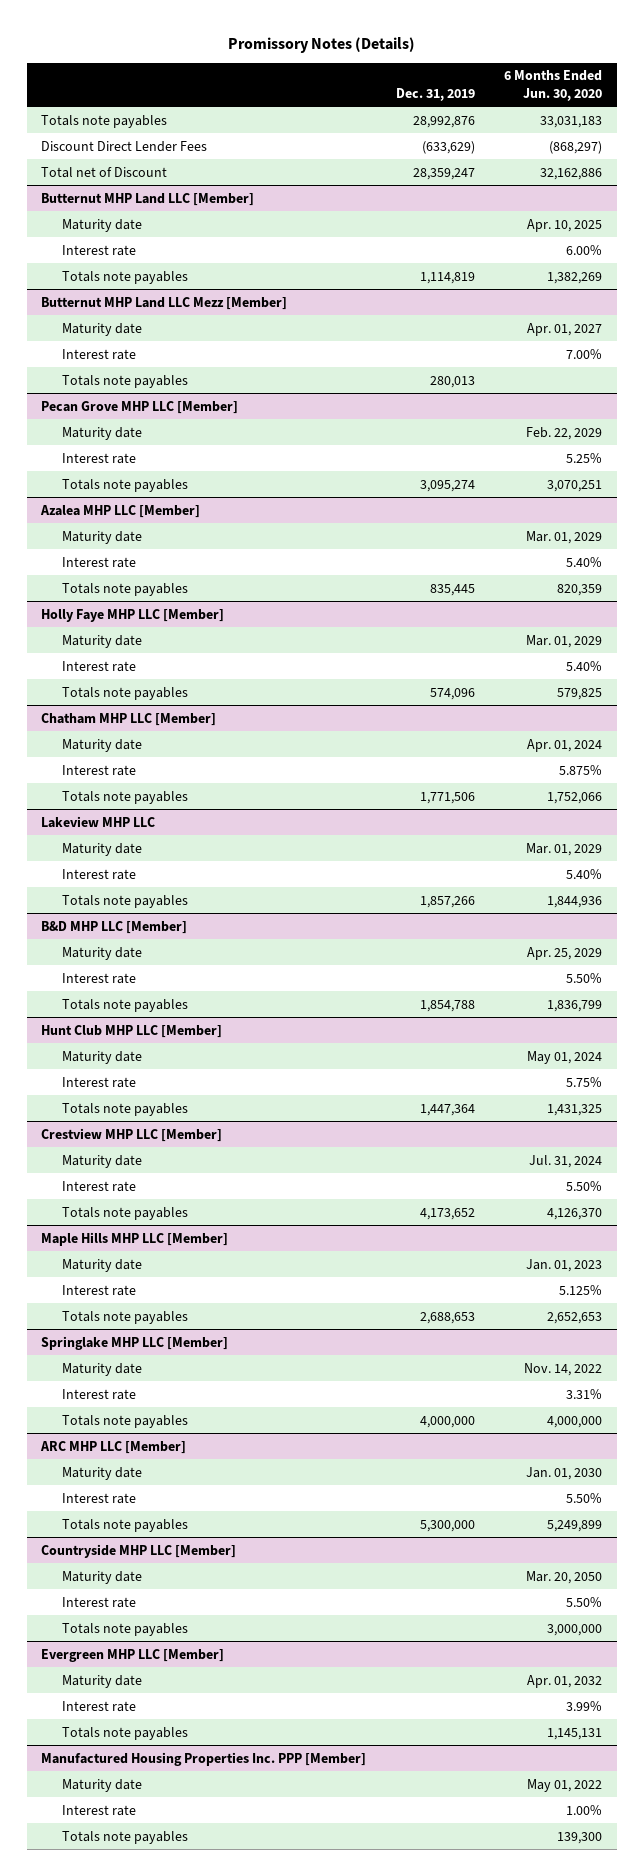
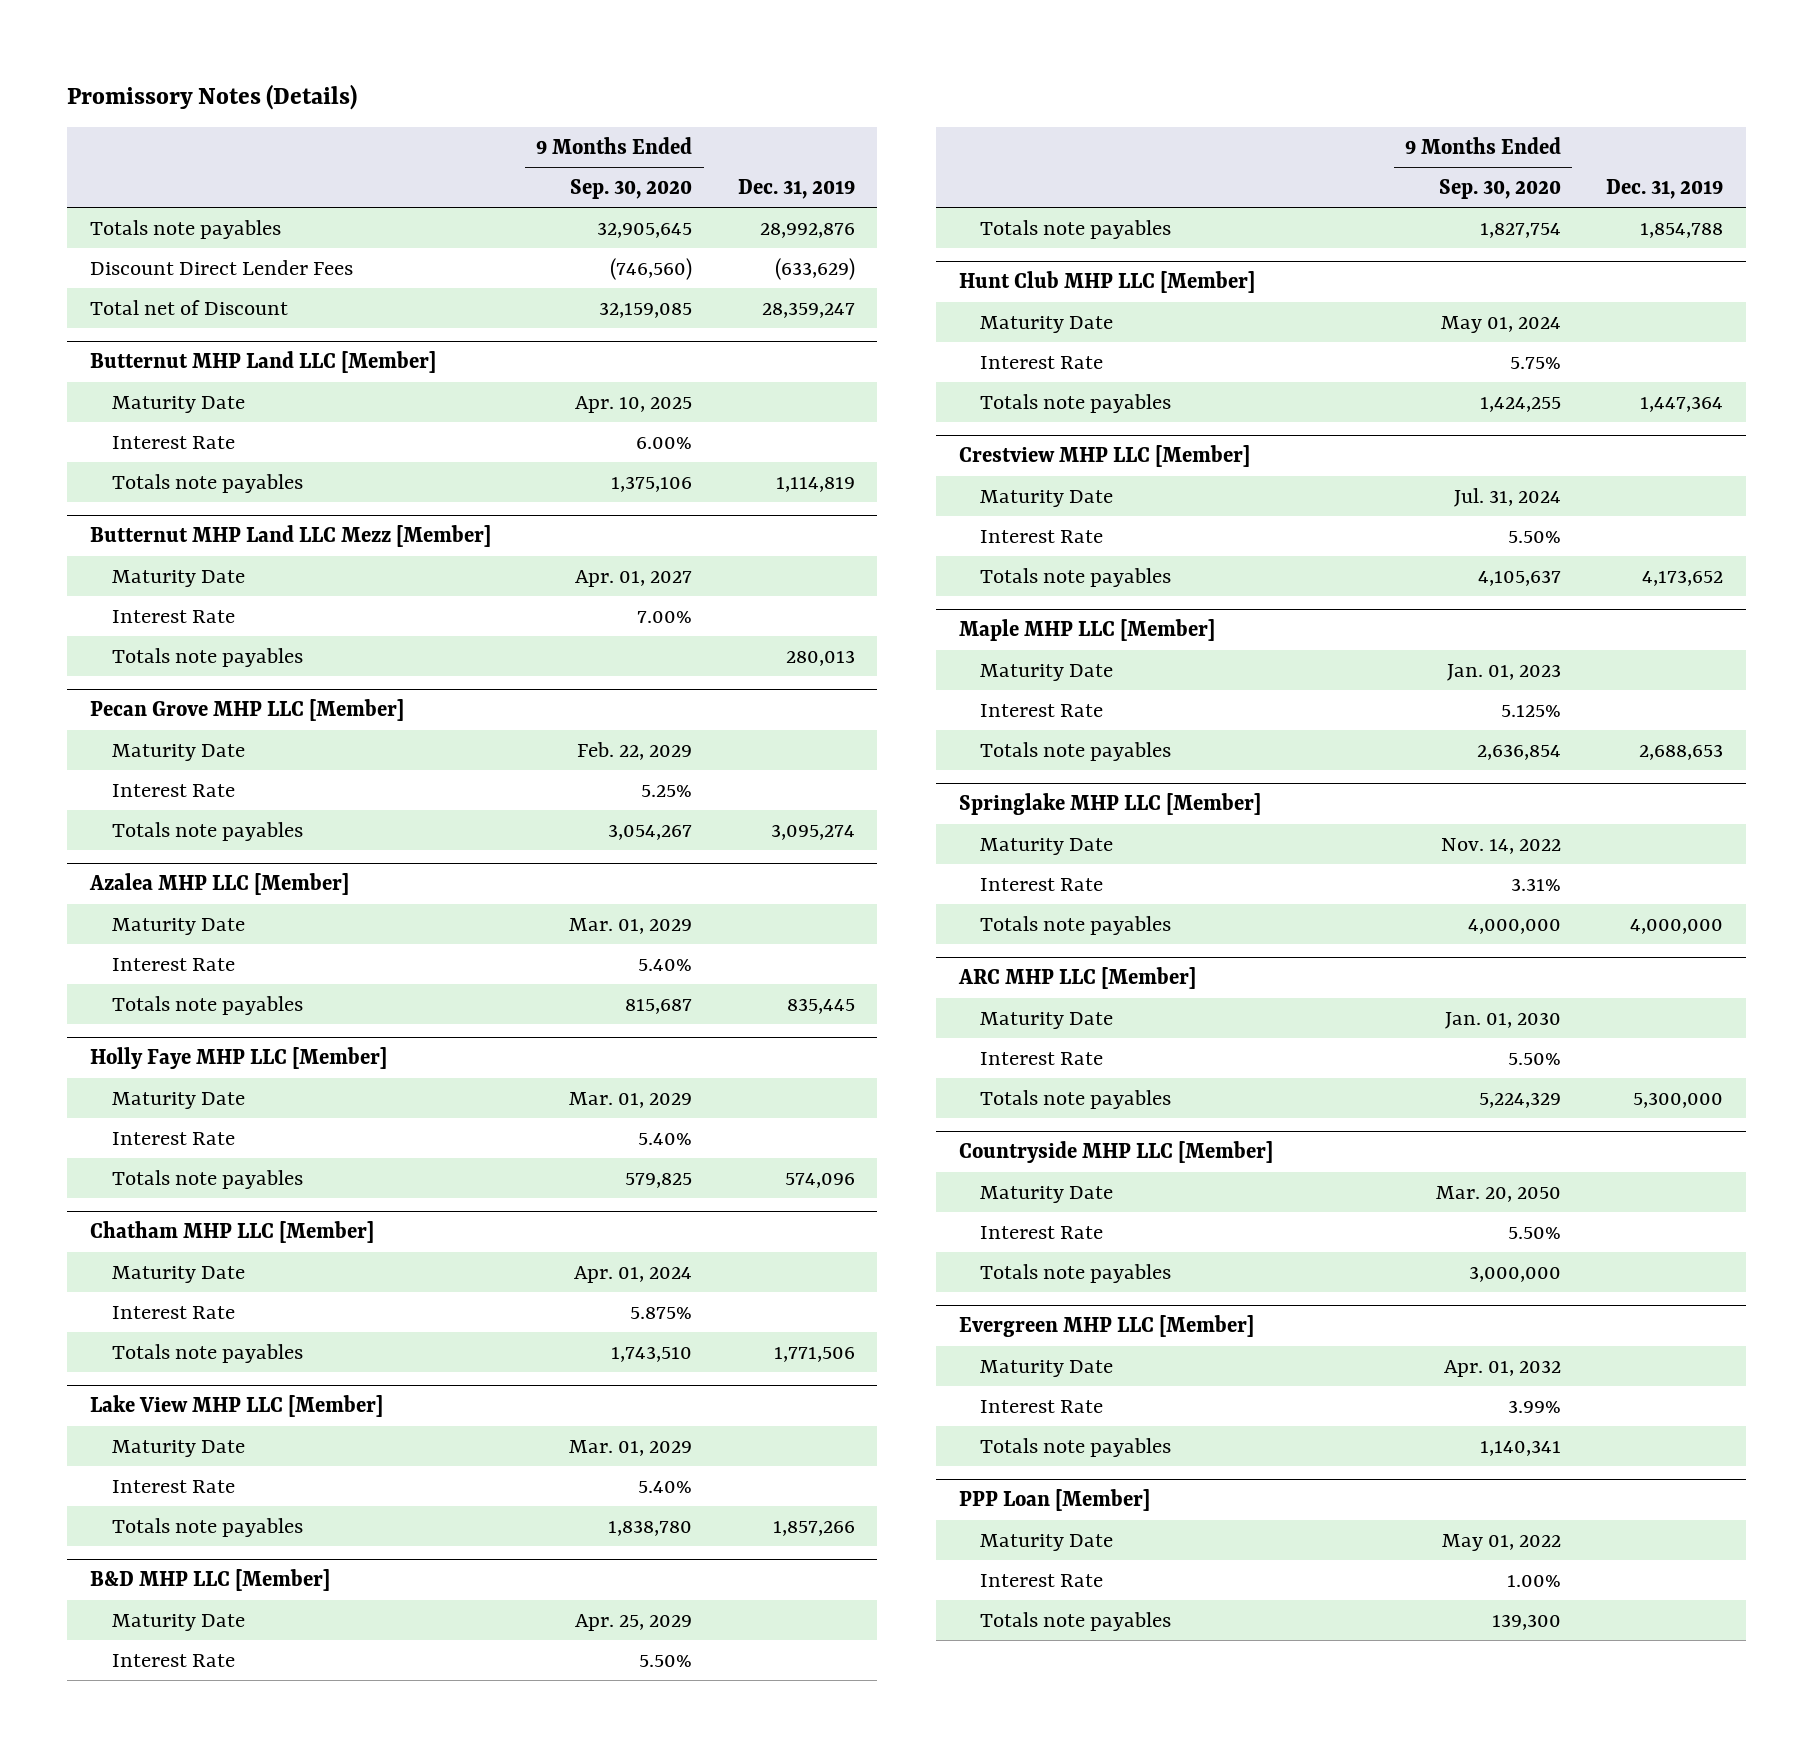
- | Dec. 31, 2019 | 6 Months Ended Jun. 30, 2020
+ | 9 Months Ended Sep. 30, 2020 | Dec. 31, 2019
@ Butternut MHP Land LLC [Member]
- Maturity date | | Apr. 10, 2025
- Interest rate | | 6.00%
+ Maturity Date | Apr. 10, 2025 |
+ Interest Rate | 6.00% |
@ Butternut MHP Land LLC Mezz [Member]
- Maturity date | | Apr. 01, 2027
- Interest rate | | 7.00%
+ Maturity Date | Apr. 01, 2027 |
+ Interest Rate | 7.00% |
@ Pecan Grove MHP LLC [Member]
- Maturity date | | Feb. 22, 2029
- Interest rate | | 5.25%
+ Maturity Date | Feb. 22, 2029 |
+ Interest Rate | 5.25% |
@ Azalea MHP LLC [Member]
- Maturity date | | Mar. 01, 2029
- Interest rate | | 5.40%
+ Maturity Date | Mar. 01, 2029 |
+ Interest Rate | 5.40% |
@ Holly Faye MHP LLC [Member]
- Maturity date | | Mar. 01, 2029
- Interest rate | | 5.40%
+ Maturity Date | Mar. 01, 2029 |
+ Interest Rate | 5.40% |
@ Chatham MHP LLC [Member]
- Maturity date | | Apr. 01, 2024
- Interest rate | | 5.875%
+ Maturity Date | Apr. 01, 2024 |
+ Interest Rate | 5.875% |
- Lakeview MHP LLC
- Maturity date | | Mar. 01, 2029
- Interest rate | | 5.40%
+ Lake View MHP LLC [Member]
+ Maturity Date | Mar. 01, 2029 |
+ Interest Rate | 5.40% |
@ B&D MHP LLC [Member]
- Maturity date | | Apr. 25, 2029
- Interest rate | | 5.50%
+ Maturity Date | Apr. 25, 2029 |
+ Interest Rate | 5.50% |
@ Hunt Club MHP LLC [Member]
- Maturity date | | May 01, 2024
- Interest rate | | 5.75%
+ Maturity Date | May 01, 2024 |
+ Interest Rate | 5.75% |
@ Crestview MHP LLC [Member]
- Maturity date | | Jul. 31, 2024
- Interest rate | | 5.50%
+ Maturity Date | Jul. 31, 2024 |
+ Interest Rate | 5.50% |
- Maple Hills MHP LLC [Member]
- Maturity date | | Jan. 01, 2023
- Interest rate | | 5.125%
+ Maple MHP LLC [Member]
+ Maturity Date | Jan. 01, 2023 |
+ Interest Rate | 5.125% |
@ Springlake MHP LLC [Member]
- Maturity date | | Nov. 14, 2022
- Interest rate | | 3.31%
+ Maturity Date | Nov. 14, 2022 |
+ Interest Rate | 3.31% |
@ ARC MHP LLC [Member]
- Maturity date | | Jan. 01, 2030
- Interest rate | | 5.50%
+ Maturity Date | Jan. 01, 2030 |
+ Interest Rate | 5.50% |
@ Countryside MHP LLC [Member]
- Maturity date | | Mar. 20, 2050
- Interest rate | | 5.50%
+ Maturity Date | Mar. 20, 2050 |
+ Interest Rate | 5.50% |
@ Evergreen MHP LLC [Member]
- Maturity date | | Apr. 01, 2032
- Interest rate | | 3.99%
+ Maturity Date | Apr. 01, 2032 |
+ Interest Rate | 3.99% |
- Manufactured Housing Properties Inc. PPP [Member]
- Maturity date | | May 01, 2022
- Interest rate | | 1.00%
+ PPP Loan [Member]
+ Maturity Date | May 01, 2022 |
+ Interest Rate | 1.00% |

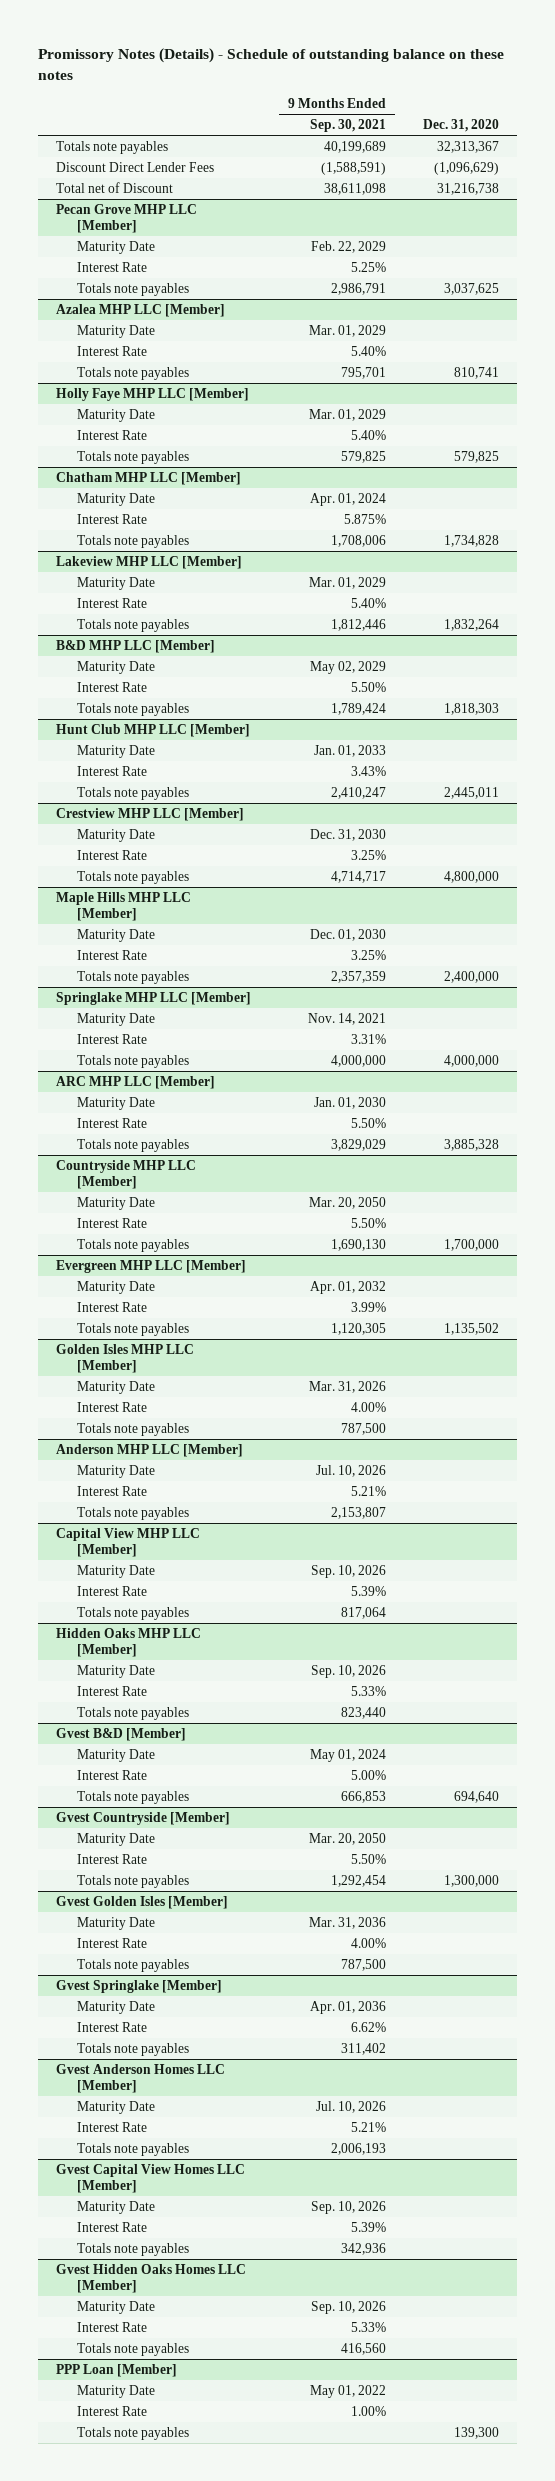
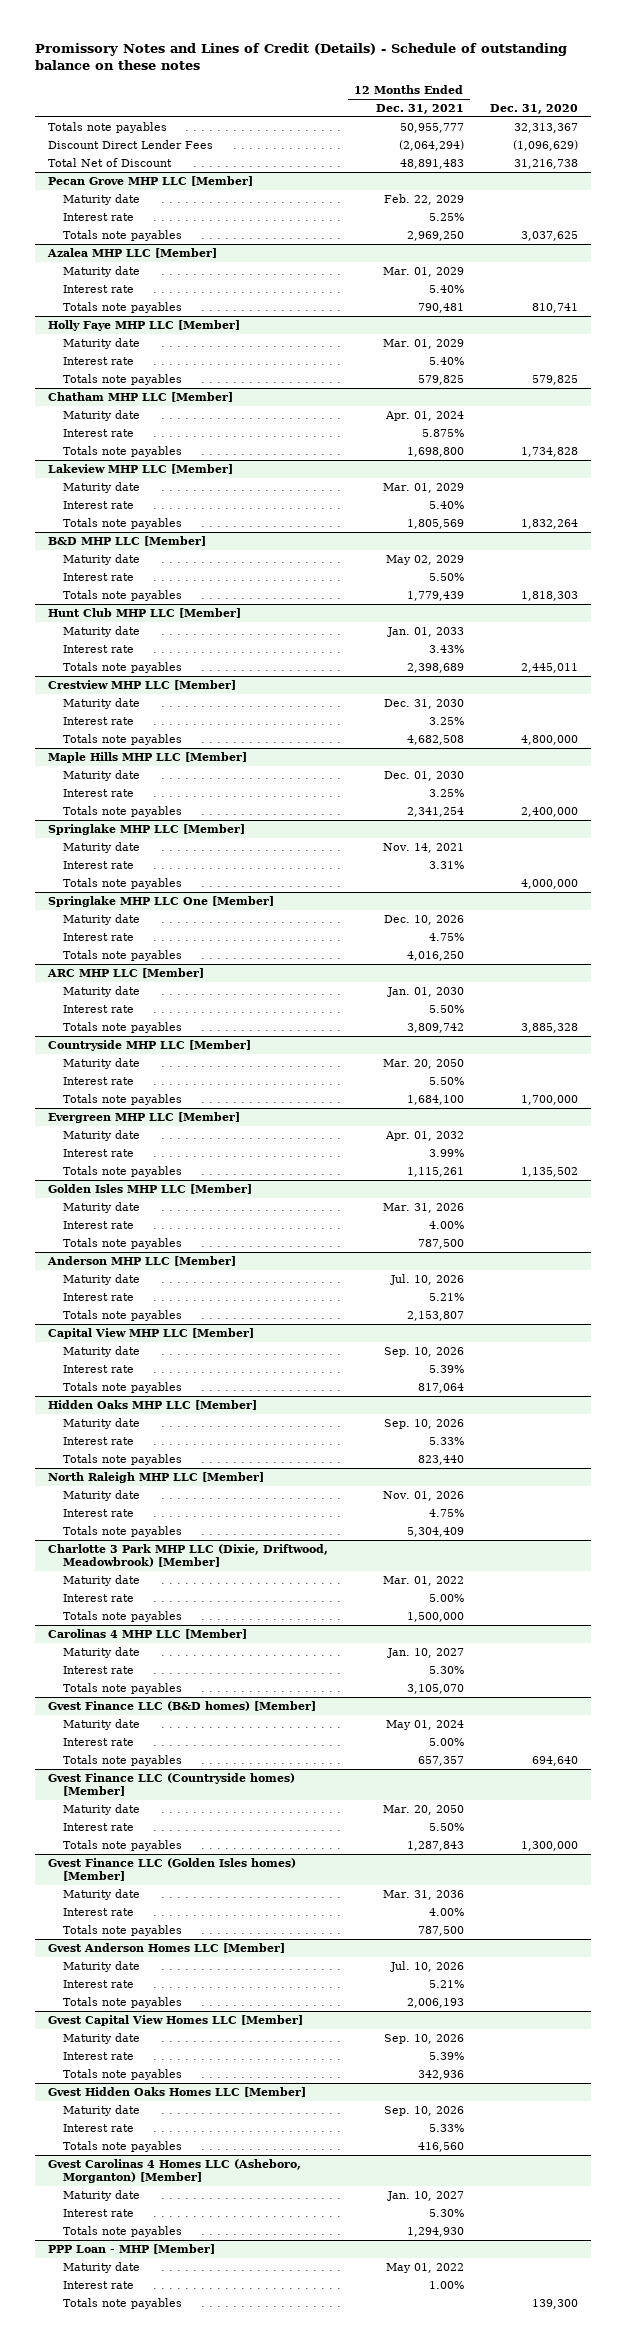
- Promissory Notes (Details) - Schedule of outstanding balance on these notes
+ Promissory Notes and Lines of Credit (Details) - Schedule of outstanding balance on these notes
- | 9 Months Ended Sep. 30, 2021 | Dec. 31, 2020
+ | 12 Months Ended Dec. 31, 2021 | Dec. 31, 2020
- Total net of Discount | 38,611,098 | 31,216,738
+ Total Net of Discount | 48,891,483 | 31,216,738
@ Pecan Grove MHP LLC [Member]
- Maturity Date | Feb. 22, 2029 |
- Interest Rate | 5.25% |
+ Maturity date | Feb. 22, 2029 |
+ Interest rate | 5.25% |
@ Azalea MHP LLC [Member]
- Maturity Date | Mar. 01, 2029 |
- Interest Rate | 5.40% |
+ Maturity date | Mar. 01, 2029 |
+ Interest rate | 5.40% |
@ Holly Faye MHP LLC [Member]
- Maturity Date | Mar. 01, 2029 |
- Interest Rate | 5.40% |
+ Maturity date | Mar. 01, 2029 |
+ Interest rate | 5.40% |
@ Chatham MHP LLC [Member]
- Maturity Date | Apr. 01, 2024 |
- Interest Rate | 5.875% |
+ Maturity date | Apr. 01, 2024 |
+ Interest rate | 5.875% |
@ Lakeview MHP LLC [Member]
- Maturity Date | Mar. 01, 2029 |
- Interest Rate | 5.40% |
+ Maturity date | Mar. 01, 2029 |
+ Interest rate | 5.40% |
@ B&D MHP LLC [Member]
- Maturity Date | May 02, 2029 |
- Interest Rate | 5.50% |
+ Maturity date | May 02, 2029 |
+ Interest rate | 5.50% |
@ Hunt Club MHP LLC [Member]
- Maturity Date | Jan. 01, 2033 |
- Interest Rate | 3.43% |
+ Maturity date | Jan. 01, 2033 |
+ Interest rate | 3.43% |
@ Crestview MHP LLC [Member]
- Maturity Date | Dec. 31, 2030 |
- Interest Rate | 3.25% |
+ Maturity date | Dec. 31, 2030 |
+ Interest rate | 3.25% |
@ Maple Hills MHP LLC [Member]
- Maturity Date | Dec. 01, 2030 |
- Interest Rate | 3.25% |
+ Maturity date | Dec. 01, 2030 |
+ Interest rate | 3.25% |
@ Springlake MHP LLC [Member]
- Maturity Date | Nov. 14, 2021 |
- Interest Rate | 3.31% |
+ Maturity date | Nov. 14, 2021 |
+ Interest rate | 3.31% |
+ Springlake MHP LLC One [Member]
+ Maturity date | Dec. 10, 2026 |
+ Interest rate | 4.75% |
+ Totals note payables | 4,016,250 |
@ ARC MHP LLC [Member]
- Maturity Date | Jan. 01, 2030 |
- Interest Rate | 5.50% |
+ Maturity date | Jan. 01, 2030 |
+ Interest rate | 5.50% |
@ Countryside MHP LLC [Member]
- Maturity Date | Mar. 20, 2050 |
- Interest Rate | 5.50% |
+ Maturity date | Mar. 20, 2050 |
+ Interest rate | 5.50% |
@ Evergreen MHP LLC [Member]
- Maturity Date | Apr. 01, 2032 |
- Interest Rate | 3.99% |
+ Maturity date | Apr. 01, 2032 |
+ Interest rate | 3.99% |
@ Golden Isles MHP LLC [Member]
- Maturity Date | Mar. 31, 2026 |
- Interest Rate | 4.00% |
+ Maturity date | Mar. 31, 2026 |
+ Interest rate | 4.00% |
@ Anderson MHP LLC [Member]
- Maturity Date | Jul. 10, 2026 |
- Interest Rate | 5.21% |
+ Maturity date | Jul. 10, 2026 |
+ Interest rate | 5.21% |
@ Capital View MHP LLC [Member]
- Maturity Date | Sep. 10, 2026 |
- Interest Rate | 5.39% |
+ Maturity date | Sep. 10, 2026 |
+ Interest rate | 5.39% |
@ Hidden Oaks MHP LLC [Member]
- Maturity Date | Sep. 10, 2026 |
- Interest Rate | 5.33% |
+ Maturity date | Sep. 10, 2026 |
+ Interest rate | 5.33% |
- Gvest B&D [Member]
- Maturity Date | May 01, 2024 |
- Interest Rate | 5.00% |
+ North Raleigh MHP LLC [Member]
+ Maturity date | Nov. 01, 2026 |
+ Interest rate | 4.75% |
+ Totals note payables | 5,304,409 |
+ Charlotte 3 Park MHP LLC (Dixie, Driftwood, Meadowbrook) [Member]
+ Maturity date | Mar. 01, 2022 |
+ Interest rate | 5.00% |
+ Totals note payables | 1,500,000 |
+ Carolinas 4 MHP LLC [Member]
+ Maturity date | Jan. 10, 2027 |
+ Interest rate | 5.30% |
+ Totals note payables | 3,105,070 |
+ Gvest Finance LLC (B&D homes) [Member]
+ Maturity date | May 01, 2024 |
+ Interest rate | 5.00% |
- Gvest Countryside [Member]
- Maturity Date | Mar. 20, 2050 |
- Interest Rate | 5.50% |
+ Gvest Finance LLC (Countryside homes) [Member]
+ Maturity date | Mar. 20, 2050 |
+ Interest rate | 5.50% |
- Gvest Golden Isles [Member]
- Maturity Date | Mar. 31, 2036 |
- Interest Rate | 4.00% |
+ Gvest Finance LLC (Golden Isles homes) [Member]
+ Maturity date | Mar. 31, 2036 |
+ Interest rate | 4.00% |
- Gvest Springlake [Member]
- Maturity Date | Apr. 01, 2036 |
- Interest Rate | 6.62% |
- Totals note payables | 311,402 |
@ Gvest Anderson Homes LLC [Member]
- Maturity Date | Jul. 10, 2026 |
- Interest Rate | 5.21% |
+ Maturity date | Jul. 10, 2026 |
+ Interest rate | 5.21% |
@ Gvest Capital View Homes LLC [Member]
- Maturity Date | Sep. 10, 2026 |
- Interest Rate | 5.39% |
+ Maturity date | Sep. 10, 2026 |
+ Interest rate | 5.39% |
@ Gvest Hidden Oaks Homes LLC [Member]
- Maturity Date | Sep. 10, 2026 |
- Interest Rate | 5.33% |
+ Maturity date | Sep. 10, 2026 |
+ Interest rate | 5.33% |
- PPP Loan [Member]
- Maturity Date | May 01, 2022 |
- Interest Rate | 1.00% |
+ Gvest Carolinas 4 Homes LLC (Asheboro, Morganton) [Member]
+ Maturity date | Jan. 10, 2027 |
+ Interest rate | 5.30% |
+ Totals note payables | 1,294,930 |
+ PPP Loan - MHP [Member]
+ Maturity date | May 01, 2022 |
+ Interest rate | 1.00% |

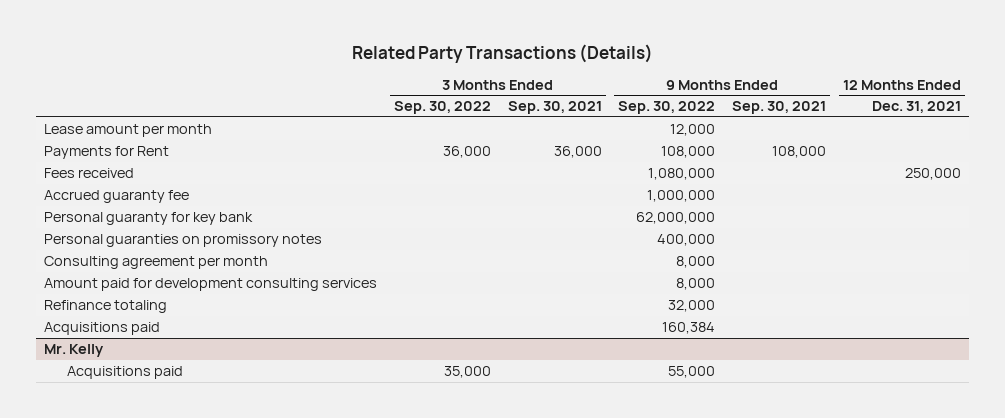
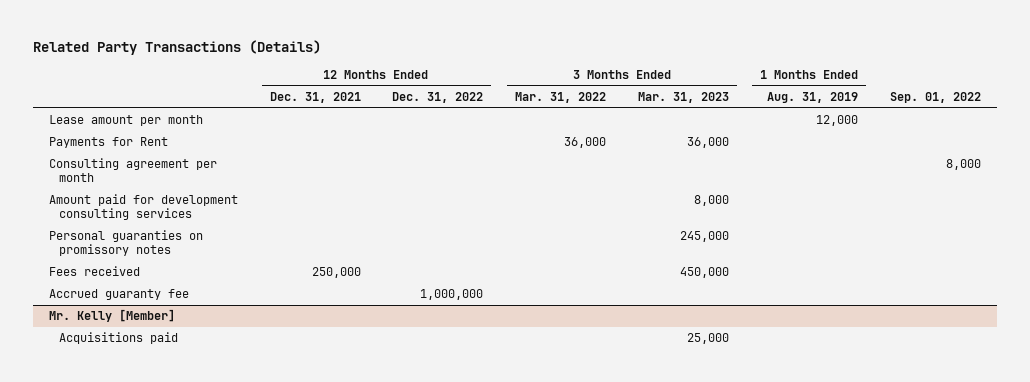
- | 3 Months Ended Sep. 30, 2022 | 3 Months Ended Sep. 30, 2021 | 9 Months Ended Sep. 30, 2022 | 9 Months Ended Sep. 30, 2021 | 12 Months Ended Dec. 31, 2021
+ | 12 Months Ended Dec. 31, 2021 | 12 Months Ended Dec. 31, 2022 | 3 Months Ended Mar. 31, 2022 | 3 Months Ended Mar. 31, 2023 | 1 Months Ended Aug. 31, 2019 | Sep. 01, 2022
- Personal guaranty for key bank | | | 62,000,000 | |
- Refinance totaling | | | 32,000 | |
- Acquisitions paid | | | 160,384 | |
- Mr. Kelly
moved down: Personal guaranties on promissory notes | | | | 245,000 | |
moved down: Fees received | 250,000 | | | 450,000 | |
moved down: Accrued guaranty fee | | 1,000,000 | | | |
+ Mr. Kelly [Member]

